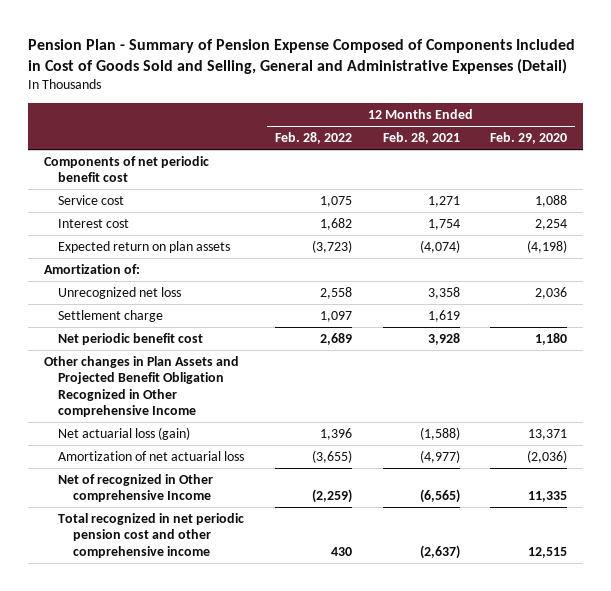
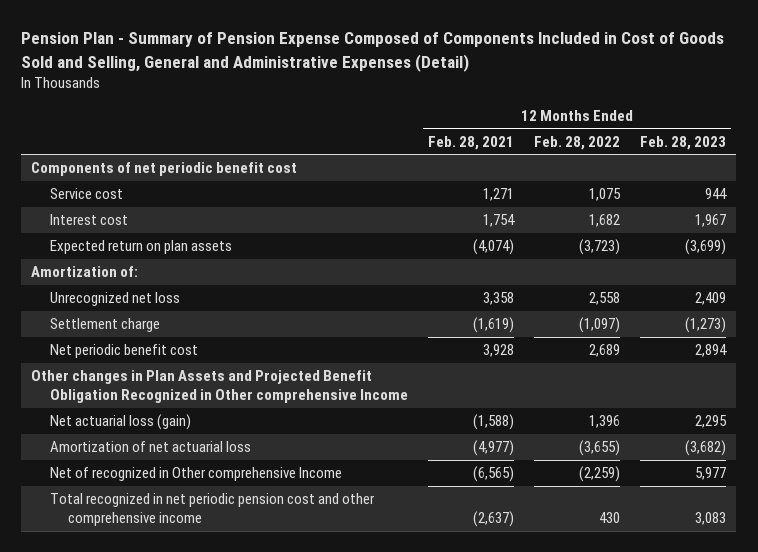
- | 12 Months Ended Feb. 28, 2022 | 12 Months Ended Feb. 28, 2021 | 12 Months Ended Feb. 29, 2020
+ | 12 Months Ended Feb. 28, 2021 | 12 Months Ended Feb. 28, 2022 | 12 Months Ended Feb. 28, 2023
- Settlement charge | 1,097 | 1,619 |
+ Settlement charge | (1,619) | (1,097) | (1,273)

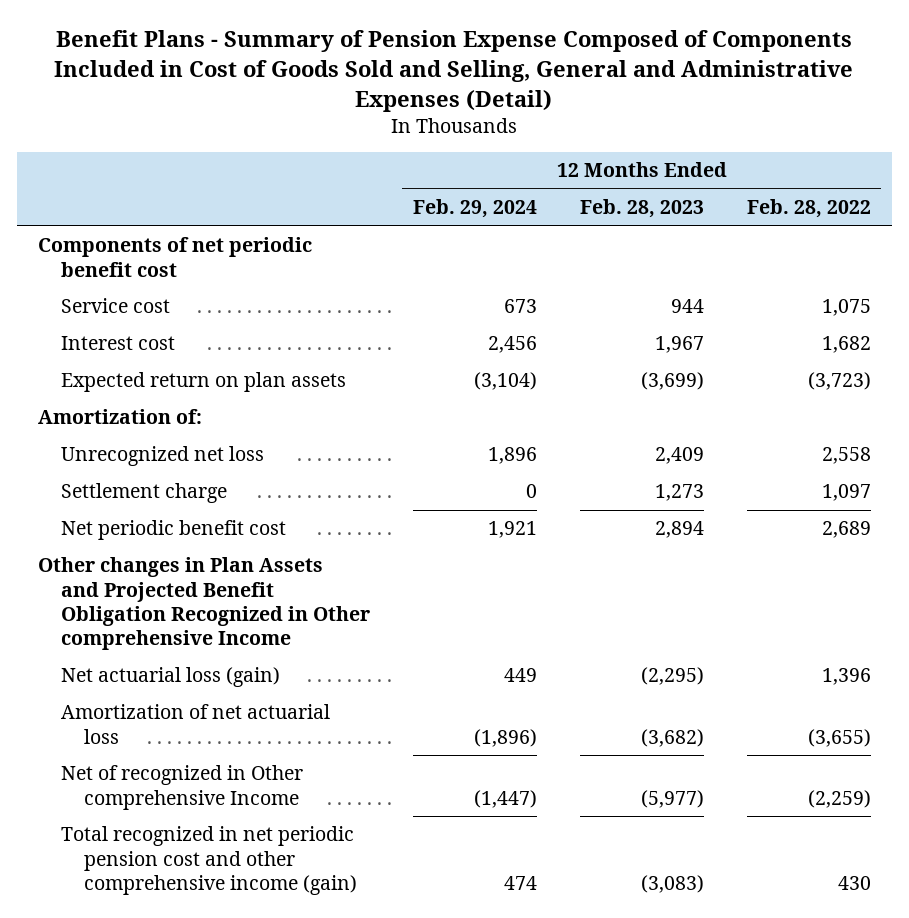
- Pension Plan - Summary of Pension Expense Composed of Components Included in Cost of Goods Sold and Selling, General and Administrative Expenses (Detail)
+ Benefit Plans - Summary of Pension Expense Composed of Components Included in Cost of Goods Sold and Selling, General and Administrative Expenses (Detail)
- | 12 Months Ended Feb. 28, 2021 | 12 Months Ended Feb. 28, 2022 | 12 Months Ended Feb. 28, 2023
+ | 12 Months Ended Feb. 29, 2024 | 12 Months Ended Feb. 28, 2023 | 12 Months Ended Feb. 28, 2022
- Settlement charge | (1,619) | (1,097) | (1,273)
+ Settlement charge | 0 | 1,273 | 1,097
- Net actuarial loss (gain) | (1,588) | 1,396 | 2,295
+ Net actuarial loss (gain) | 449 | (2,295) | 1,396
- Net of recognized in Other comprehensive Income | (6,565) | (2,259) | 5,977
- Total recognized in net periodic pension cost and other comprehensive income | (2,637) | 430 | 3,083
+ Net of recognized in Other comprehensive Income | (1,447) | (5,977) | (2,259)
+ Total recognized in net periodic pension cost and other comprehensive income (gain) | 474 | (3,083) | 430

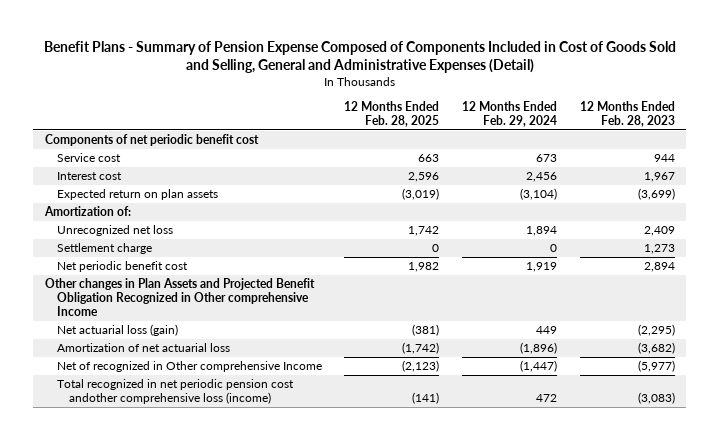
- | 12 Months Ended Feb. 29, 2024 | 12 Months Ended Feb. 28, 2023 | 12 Months Ended Feb. 28, 2022
+ | 12 Months Ended Feb. 28, 2025 | 12 Months Ended Feb. 29, 2024 | 12 Months Ended Feb. 28, 2023
- Unrecognized net loss | 1,896 | 2,409 | 2,558
+ Unrecognized net loss | 1,742 | 1,894 | 2,409
- Net periodic benefit cost | 1,921 | 2,894 | 2,689
+ Net periodic benefit cost | 1,982 | 1,919 | 2,894
- Total recognized in net periodic pension cost and other comprehensive income (gain) | 474 | (3,083) | 430
+ Total recognized in net periodic pension cost andother comprehensive loss (income) | (141) | 472 | (3,083)

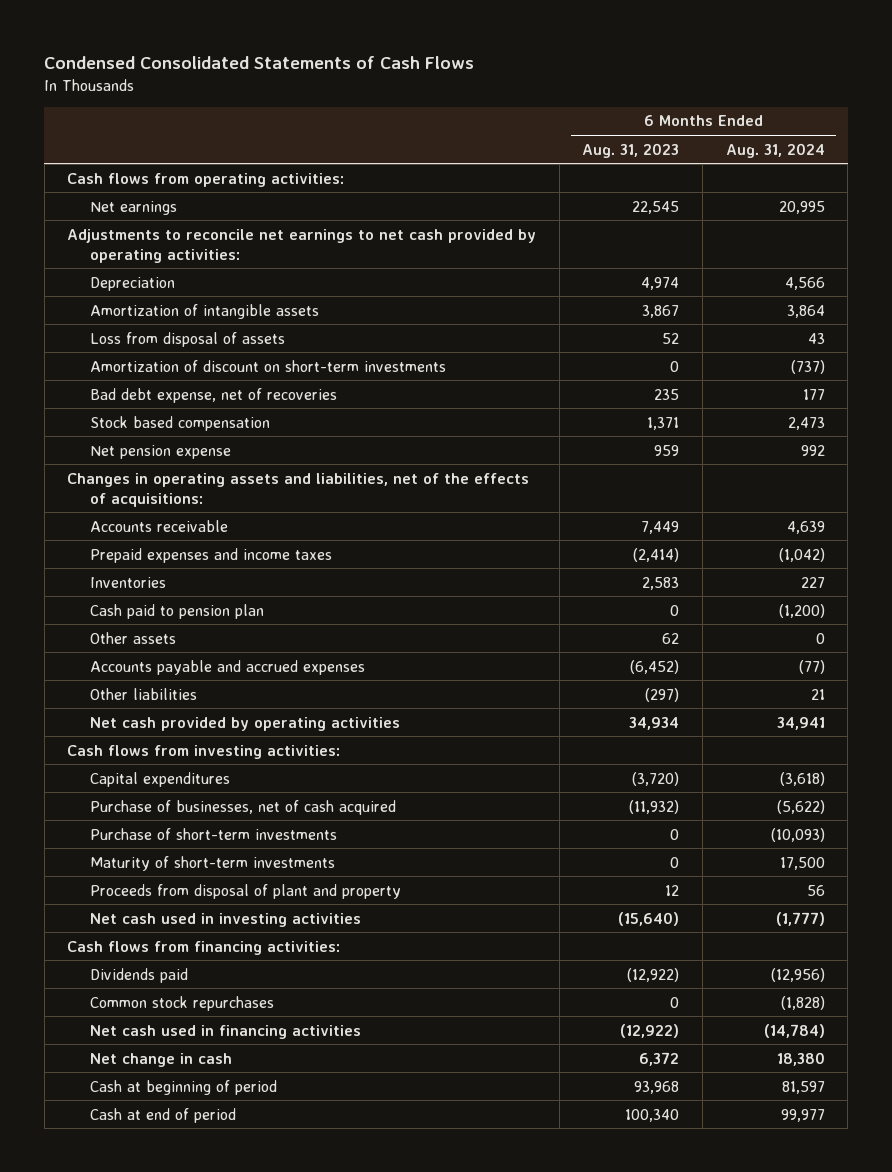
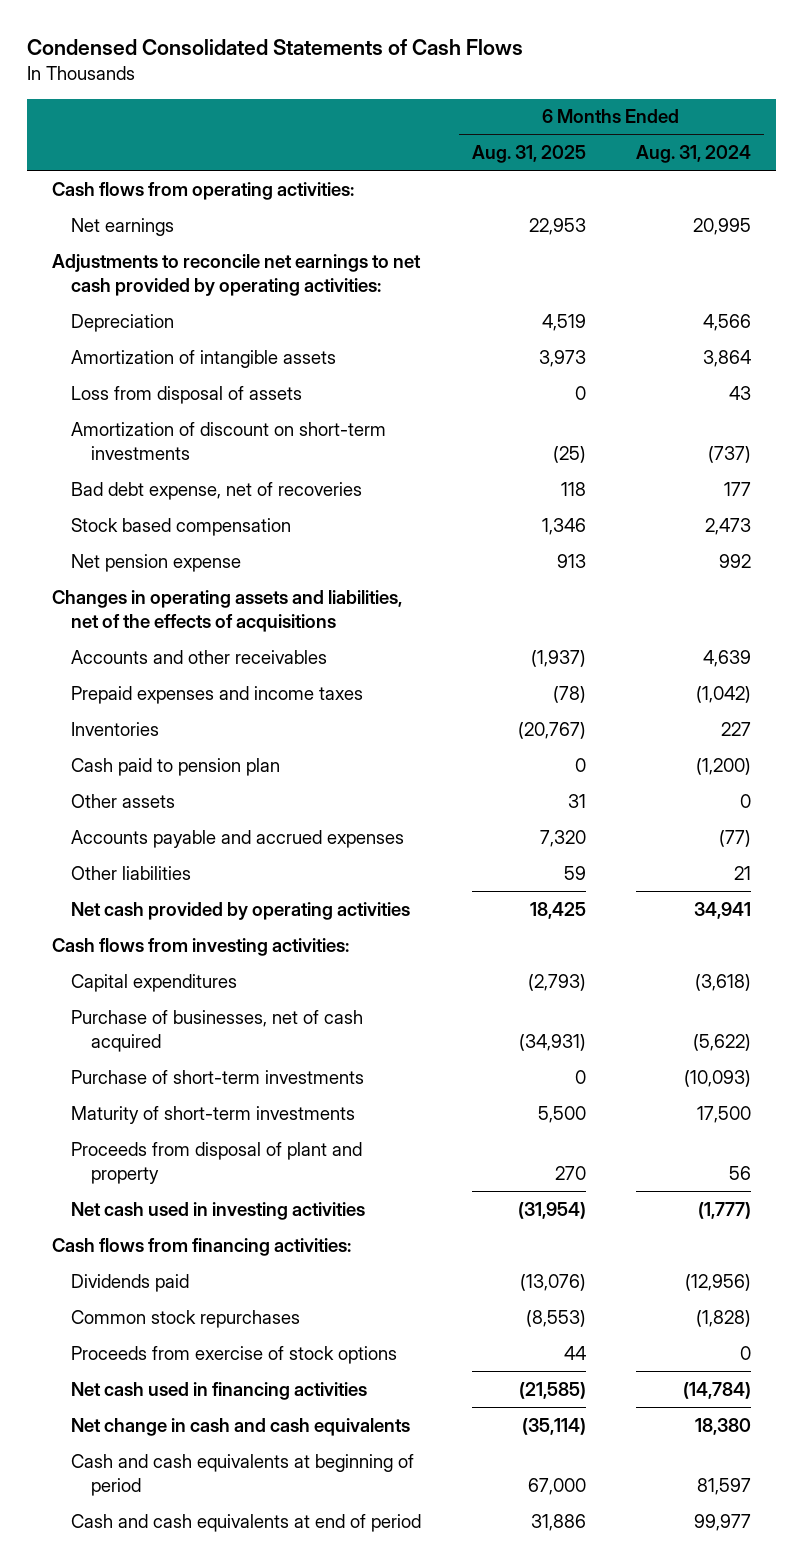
- | 6 Months Ended Aug. 31, 2023 | 6 Months Ended Aug. 31, 2024
+ | 6 Months Ended Aug. 31, 2025 | 6 Months Ended Aug. 31, 2024
- Changes in operating assets and liabilities, net of the effects of acquisitions:
- Accounts receivable | 7,449 | 4,639
+ Changes in operating assets and liabilities, net of the effects of acquisitions
+ Accounts and other receivables | (1,937) | 4,639
+ Proceeds from exercise of stock options | 44 | 0
- Net change in cash | 6,372 | 18,380
- Cash at beginning of period | 93,968 | 81,597
- Cash at end of period | 100,340 | 99,977
+ Net change in cash and cash equivalents | (35,114) | 18,380
+ Cash and cash equivalents at beginning of period | 67,000 | 81,597
+ Cash and cash equivalents at end of period | 31,886 | 99,977

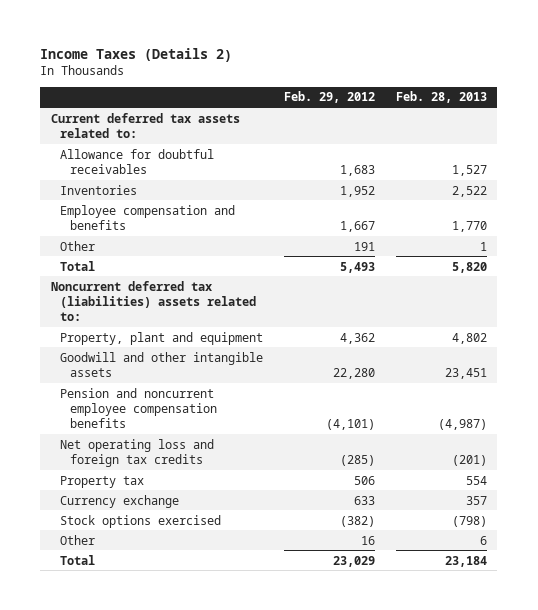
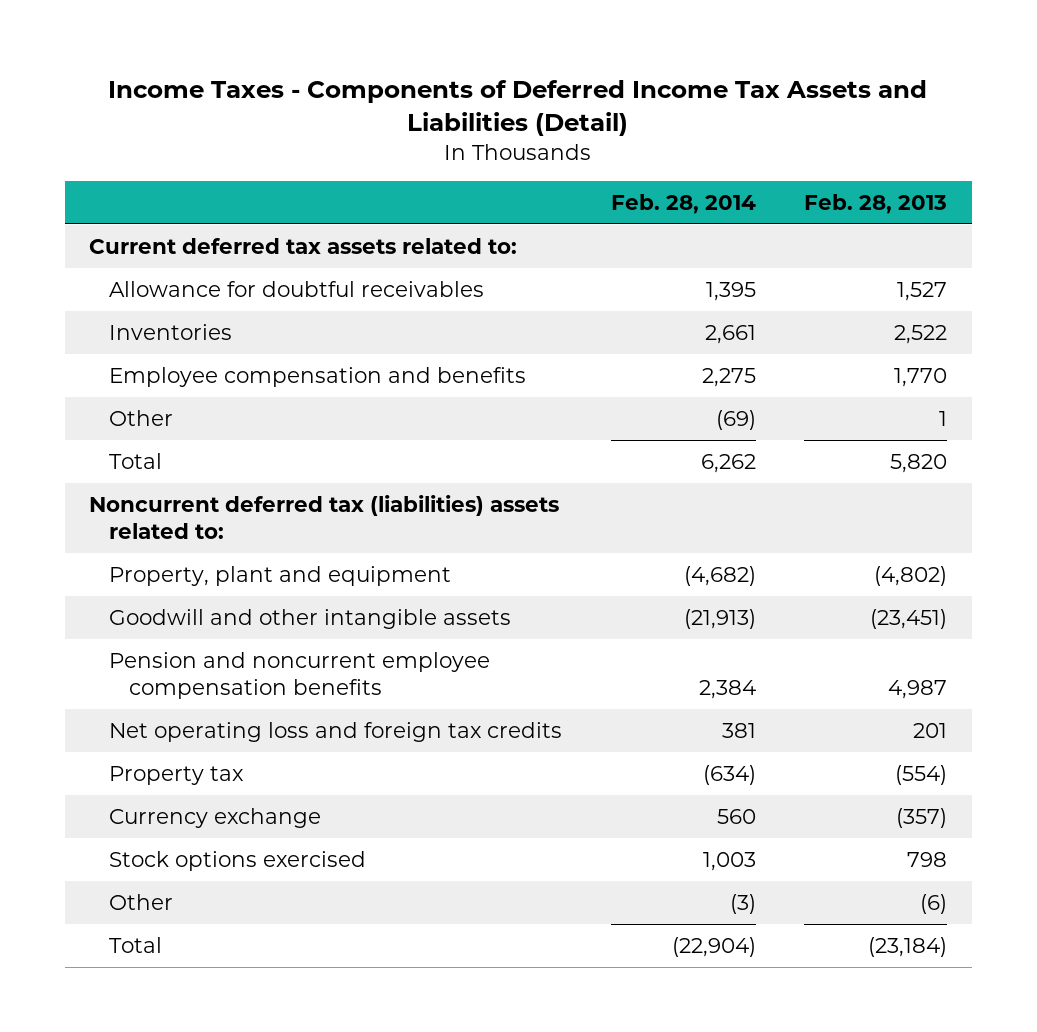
- Income Taxes (Details 2)
+ Income Taxes - Components of Deferred Income Tax Assets and Liabilities (Detail)
- | Feb. 29, 2012 | Feb. 28, 2013
+ | Feb. 28, 2014 | Feb. 28, 2013
- Property, plant and equipment | 4,362 | 4,802
- Goodwill and other intangible assets | 22,280 | 23,451
- Pension and noncurrent employee compensation benefits | (4,101) | (4,987)
- Net operating loss and foreign tax credits | (285) | (201)
- Property tax | 506 | 554
- Currency exchange | 633 | 357
- Stock options exercised | (382) | (798)
- Other | 16 | 6
- Total | 23,029 | 23,184
+ Property, plant and equipment | (4,682) | (4,802)
+ Goodwill and other intangible assets | (21,913) | (23,451)
+ Pension and noncurrent employee compensation benefits | 2,384 | 4,987
+ Net operating loss and foreign tax credits | 381 | 201
+ Property tax | (634) | (554)
+ Currency exchange | 560 | (357)
+ Stock options exercised | 1,003 | 798
+ Other | (3) | (6)
+ Total | (22,904) | (23,184)

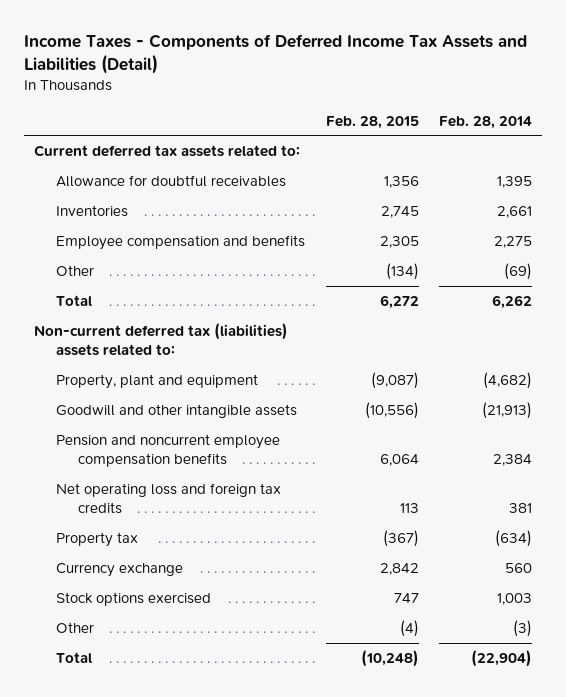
- | Feb. 28, 2014 | Feb. 28, 2013
+ | Feb. 28, 2015 | Feb. 28, 2014
- Noncurrent deferred tax (liabilities) assets related to:
+ Non-current deferred tax (liabilities) assets related to:

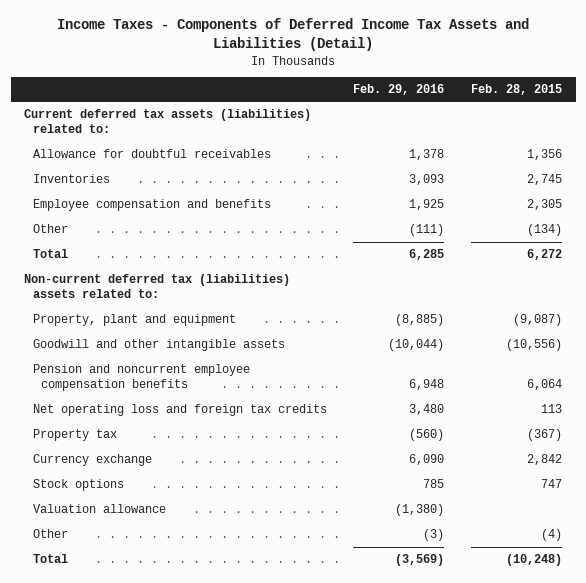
- | Feb. 28, 2015 | Feb. 28, 2014
+ | Feb. 29, 2016 | Feb. 28, 2015
- Current deferred tax assets related to:
+ Current deferred tax assets (liabilities) related to:
- Stock options exercised | 747 | 1,003
+ Stock options | 785 | 747
+ Valuation allowance | (1,380) |

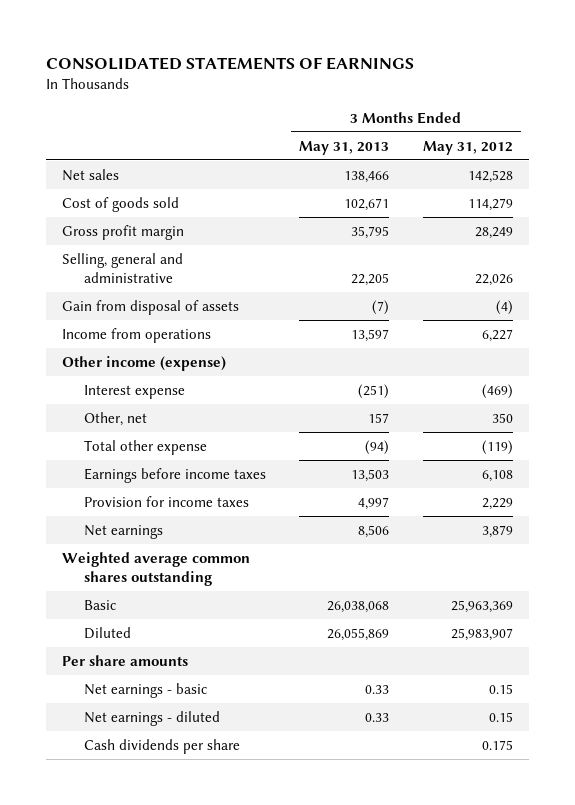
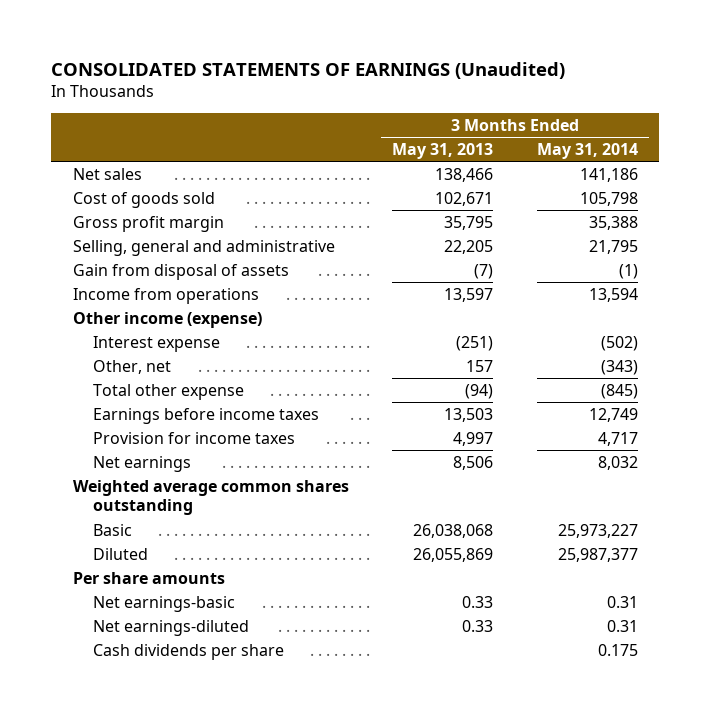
- CONSOLIDATED STATEMENTS OF EARNINGS
+ CONSOLIDATED STATEMENTS OF EARNINGS (Unaudited)
- | 3 Months Ended May 31, 2013 | 3 Months Ended May 31, 2012
+ | 3 Months Ended May 31, 2013 | 3 Months Ended May 31, 2014
- Net earnings - basic | 0.33 | 0.15
- Net earnings - diluted | 0.33 | 0.15
+ Net earnings-basic | 0.33 | 0.31
+ Net earnings-diluted | 0.33 | 0.31

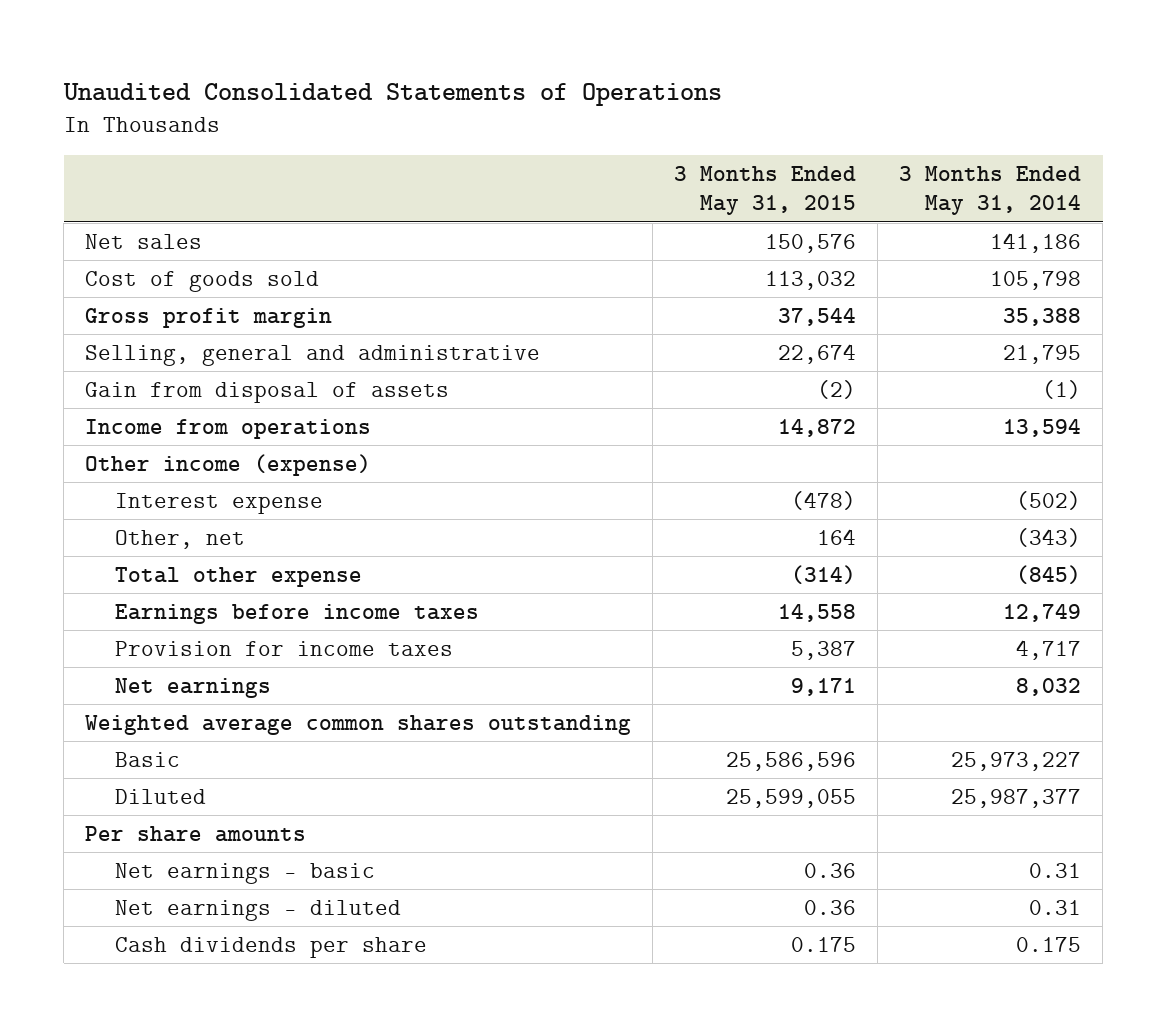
- CONSOLIDATED STATEMENTS OF EARNINGS (Unaudited)
+ Unaudited Consolidated Statements of Operations
- | 3 Months Ended May 31, 2013 | 3 Months Ended May 31, 2014
+ | 3 Months Ended May 31, 2015 | 3 Months Ended May 31, 2014
- Net earnings-basic | 0.33 | 0.31
- Net earnings-diluted | 0.33 | 0.31
+ Net earnings - basic | 0.36 | 0.31
+ Net earnings - diluted | 0.36 | 0.31

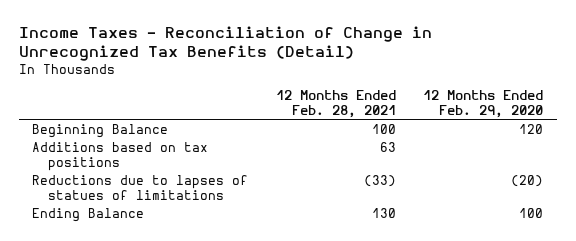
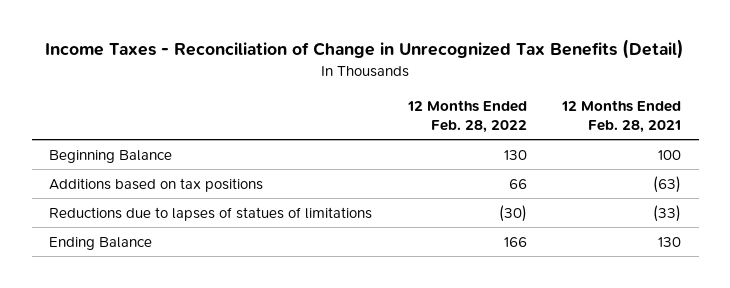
- | 12 Months Ended Feb. 28, 2021 | 12 Months Ended Feb. 29, 2020
+ | 12 Months Ended Feb. 28, 2022 | 12 Months Ended Feb. 28, 2021
- Additions based on tax positions | 63 |
+ Additions based on tax positions | 66 | (63)

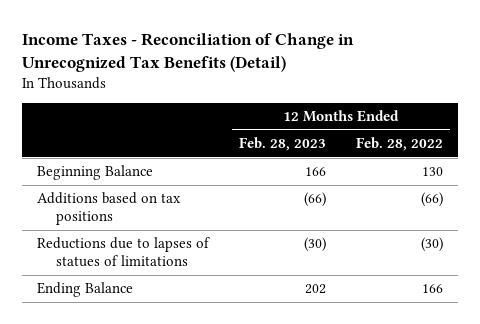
- | 12 Months Ended Feb. 28, 2022 | 12 Months Ended Feb. 28, 2021
+ | 12 Months Ended Feb. 28, 2023 | 12 Months Ended Feb. 28, 2022
- Additions based on tax positions | 66 | (63)
+ Additions based on tax positions | (66) | (66)

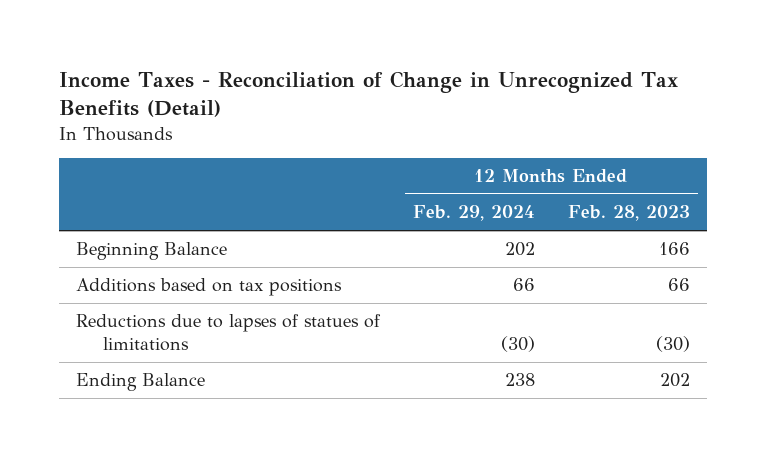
- | 12 Months Ended Feb. 28, 2023 | 12 Months Ended Feb. 28, 2022
+ | 12 Months Ended Feb. 29, 2024 | 12 Months Ended Feb. 28, 2023
- Additions based on tax positions | (66) | (66)
+ Additions based on tax positions | 66 | 66

